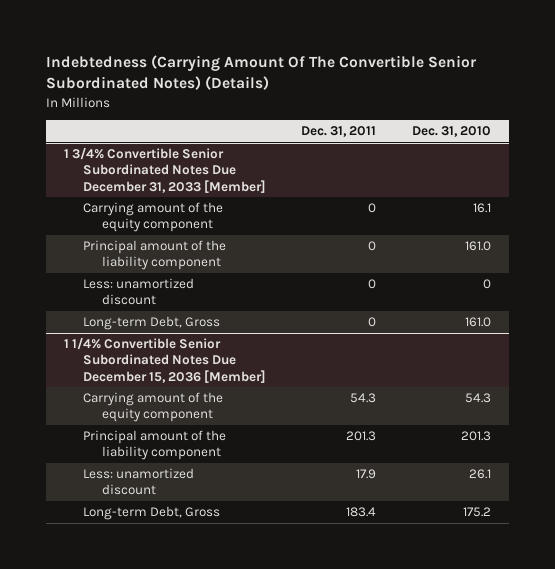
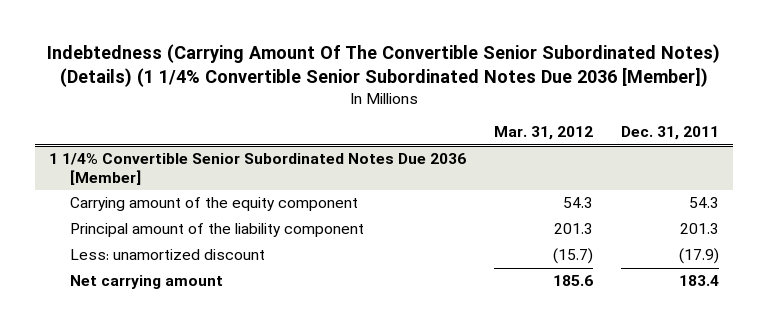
- Indebtedness (Carrying Amount Of The Convertible Senior Subordinated Notes) (Details)
+ Indebtedness (Carrying Amount Of The Convertible Senior Subordinated Notes) (Details) (1 1/4% Convertible Senior Subordinated Notes Due 2036 [Member])
- | Dec. 31, 2011 | Dec. 31, 2010
+ | Mar. 31, 2012 | Dec. 31, 2011
- 1 3/4% Convertible Senior Subordinated Notes Due December 31, 2033 [Member]
- Carrying amount of the equity component | 0 | 16.1
- Principal amount of the liability component | 0 | 161.0
- Less: unamortized discount | 0 | 0
- Long-term Debt, Gross | 0 | 161.0
- 1 1/4% Convertible Senior Subordinated Notes Due December 15, 2036 [Member]
+ 1 1/4% Convertible Senior Subordinated Notes Due 2036 [Member]
- Less: unamortized discount | 17.9 | 26.1
- Long-term Debt, Gross | 183.4 | 175.2
+ Less: unamortized discount | (15.7) | (17.9)
+ Net carrying amount | 185.6 | 183.4

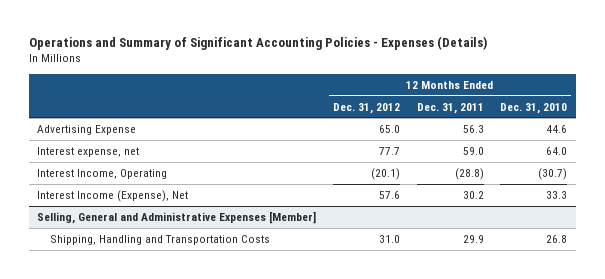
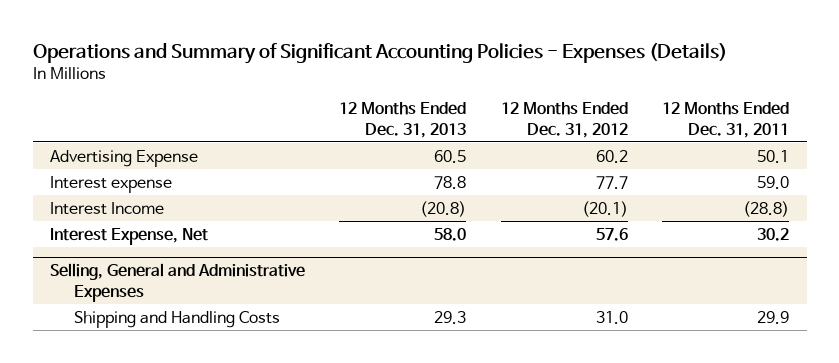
- | 12 Months Ended Dec. 31, 2012 | 12 Months Ended Dec. 31, 2011 | 12 Months Ended Dec. 31, 2010
+ | 12 Months Ended Dec. 31, 2013 | 12 Months Ended Dec. 31, 2012 | 12 Months Ended Dec. 31, 2011
- Advertising Expense | 65.0 | 56.3 | 44.6
- Interest expense, net | 77.7 | 59.0 | 64.0
- Interest Income, Operating | (20.1) | (28.8) | (30.7)
- Interest Income (Expense), Net | 57.6 | 30.2 | 33.3
- Selling, General and Administrative Expenses [Member]
- Shipping, Handling and Transportation Costs | 31.0 | 29.9 | 26.8
+ Advertising Expense | 60.5 | 60.2 | 50.1
+ Interest expense | 78.8 | 77.7 | 59.0
+ Interest Income | (20.8) | (20.1) | (28.8)
+ Interest Expense, Net | 58.0 | 57.6 | 30.2
+ Selling, General and Administrative Expenses
+ Shipping and Handling Costs | 29.3 | 31.0 | 29.9

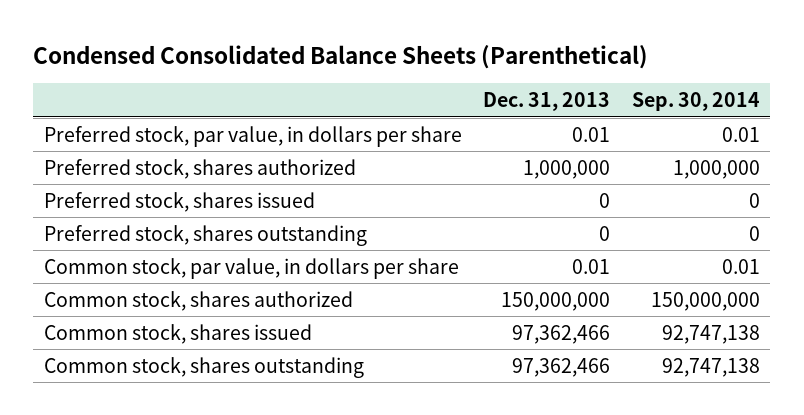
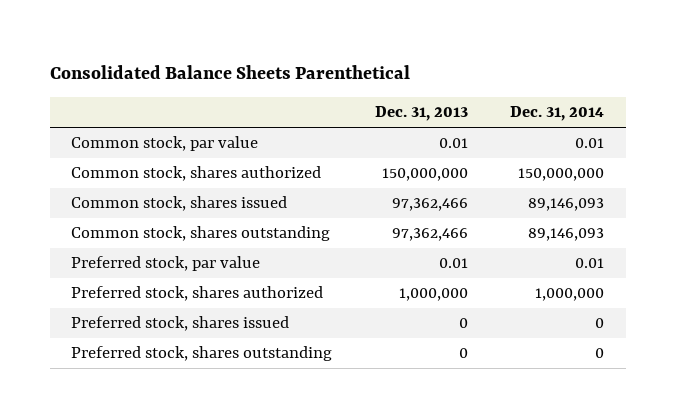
- Condensed Consolidated Balance Sheets (Parenthetical)
+ Consolidated Balance Sheets Parenthetical
- | Dec. 31, 2013 | Sep. 30, 2014
+ | Dec. 31, 2013 | Dec. 31, 2014
- Preferred stock, par value, in dollars per share | 0.01 | 0.01
- Common stock, par value, in dollars per share | 0.01 | 0.01
+ Common stock, par value | 0.01 | 0.01
+ Preferred stock, par value | 0.01 | 0.01
moved down: Preferred stock, shares authorized | 1,000,000 | 1,000,000
moved down: Preferred stock, shares issued | 0 | 0
moved down: Preferred stock, shares outstanding | 0 | 0

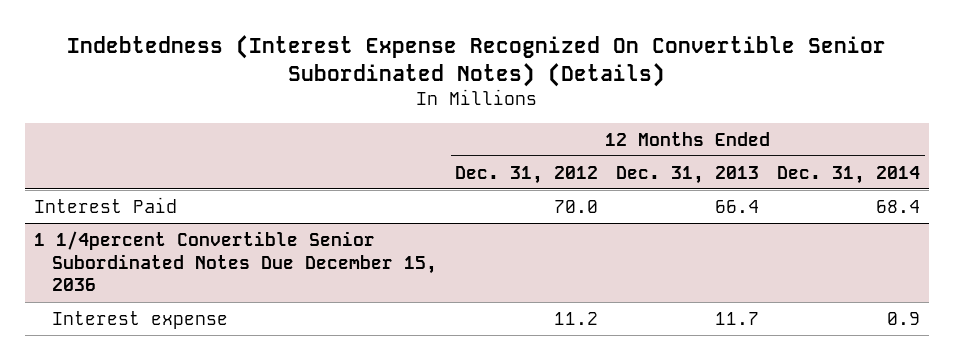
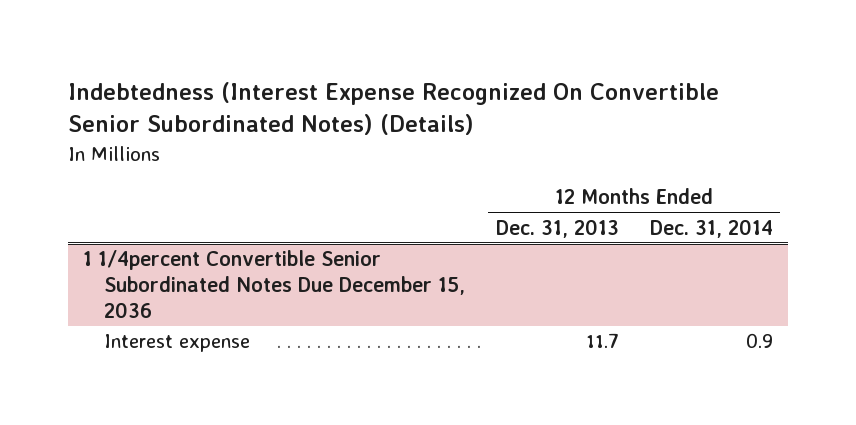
- | 12 Months Ended Dec. 31, 2012 | 12 Months Ended Dec. 31, 2013 | 12 Months Ended Dec. 31, 2014
+ | 12 Months Ended Dec. 31, 2013 | 12 Months Ended Dec. 31, 2014
- Interest Paid | 70.0 | 66.4 | 68.4

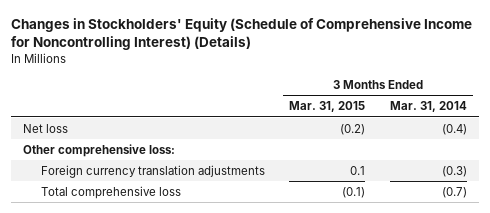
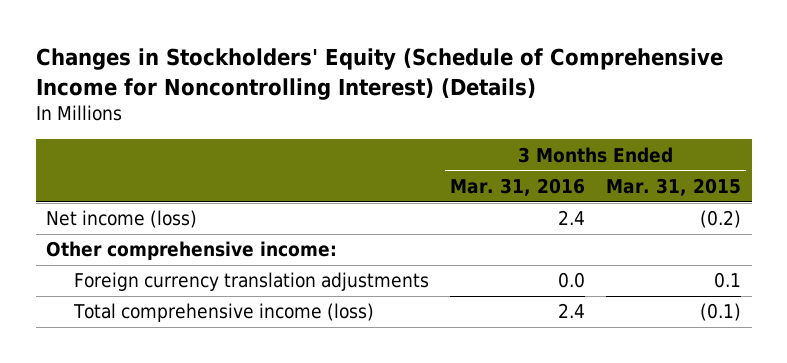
- | 3 Months Ended Mar. 31, 2015 | 3 Months Ended Mar. 31, 2014
+ | 3 Months Ended Mar. 31, 2016 | 3 Months Ended Mar. 31, 2015
- Net loss | (0.2) | (0.4)
- Other comprehensive loss:
+ Net income (loss) | 2.4 | (0.2)
+ Other comprehensive income:
- Total comprehensive loss | (0.1) | (0.7)
+ Total comprehensive income (loss) | 2.4 | (0.1)

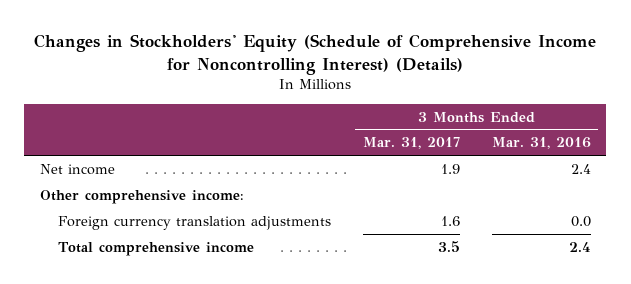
- | 3 Months Ended Mar. 31, 2016 | 3 Months Ended Mar. 31, 2015
+ | 3 Months Ended Mar. 31, 2017 | 3 Months Ended Mar. 31, 2016
- Net income (loss) | 2.4 | (0.2)
+ Net income | 1.9 | 2.4
- Total comprehensive income (loss) | 2.4 | (0.1)
+ Total comprehensive income | 3.5 | 2.4

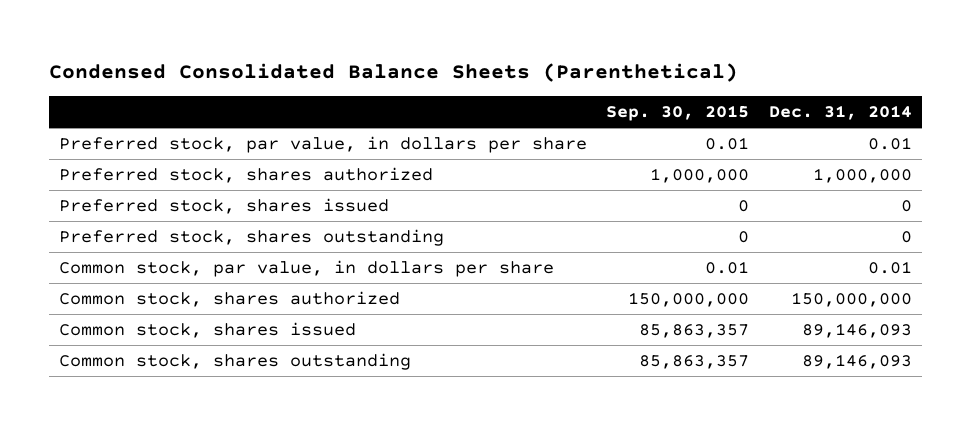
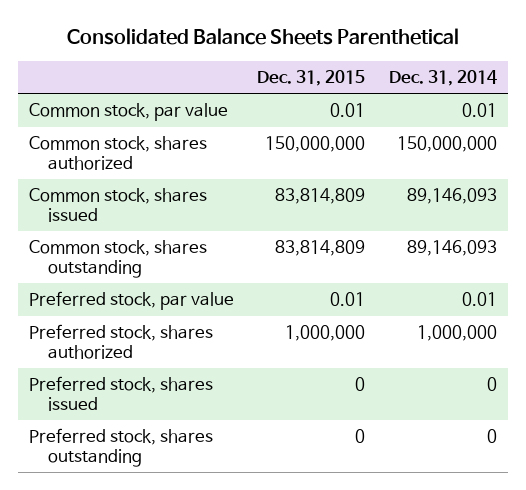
- Condensed Consolidated Balance Sheets (Parenthetical)
+ Consolidated Balance Sheets Parenthetical
- | Sep. 30, 2015 | Dec. 31, 2014
+ | Dec. 31, 2015 | Dec. 31, 2014
- Preferred stock, par value, in dollars per share | 0.01 | 0.01
- Common stock, par value, in dollars per share | 0.01 | 0.01
+ Common stock, par value | 0.01 | 0.01
+ Preferred stock, par value | 0.01 | 0.01
moved down: Preferred stock, shares authorized | 1,000,000 | 1,000,000
moved down: Preferred stock, shares issued | 0 | 0
moved down: Preferred stock, shares outstanding | 0 | 0

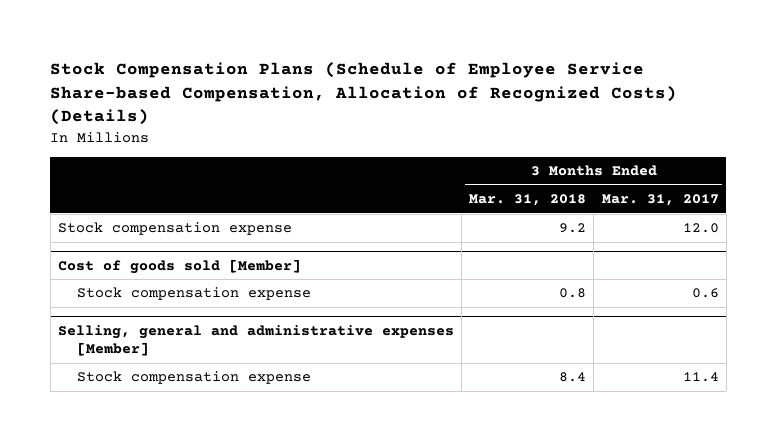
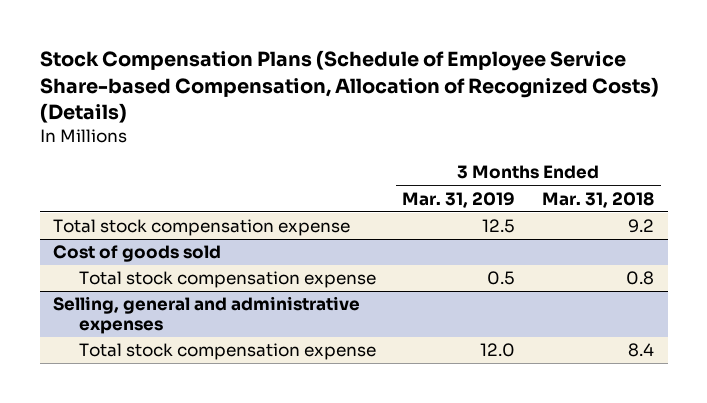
- | 3 Months Ended Mar. 31, 2018 | 3 Months Ended Mar. 31, 2017
+ | 3 Months Ended Mar. 31, 2019 | 3 Months Ended Mar. 31, 2018
- Stock compensation expense | 9.2 | 12.0
- Cost of goods sold [Member]
- Stock compensation expense | 0.8 | 0.6
- Selling, general and administrative expenses [Member]
- Stock compensation expense | 8.4 | 11.4
+ Total stock compensation expense | 12.5 | 9.2
+ Cost of goods sold
+ Total stock compensation expense | 0.5 | 0.8
+ Selling, general and administrative expenses
+ Total stock compensation expense | 12.0 | 8.4

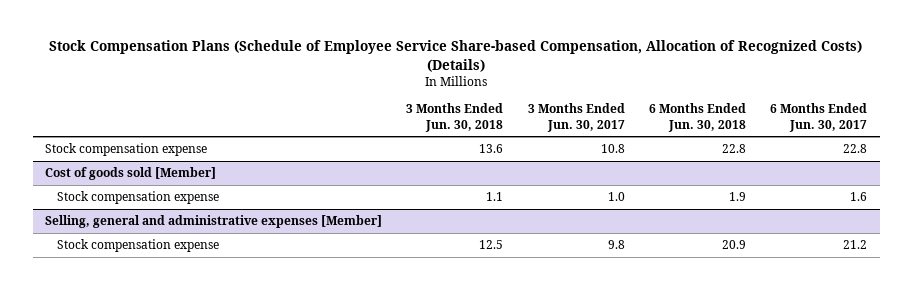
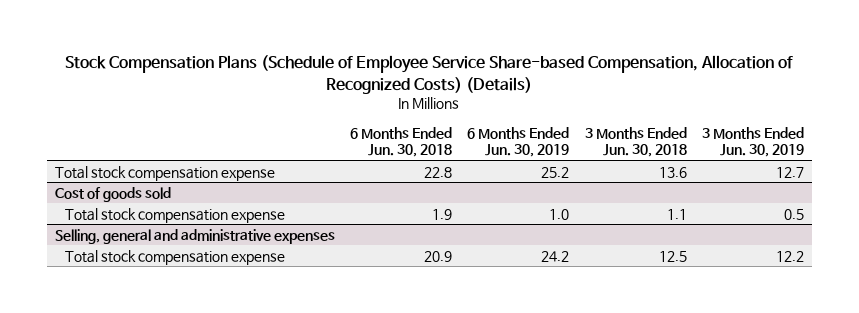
- | 3 Months Ended Jun. 30, 2018 | 3 Months Ended Jun. 30, 2017 | 6 Months Ended Jun. 30, 2018 | 6 Months Ended Jun. 30, 2017
+ | 6 Months Ended Jun. 30, 2018 | 6 Months Ended Jun. 30, 2019 | 3 Months Ended Jun. 30, 2018 | 3 Months Ended Jun. 30, 2019
- Stock compensation expense | 13.6 | 10.8 | 22.8 | 22.8
- Cost of goods sold [Member]
- Stock compensation expense | 1.1 | 1.0 | 1.9 | 1.6
- Selling, general and administrative expenses [Member]
- Stock compensation expense | 12.5 | 9.8 | 20.9 | 21.2
+ Total stock compensation expense | 22.8 | 25.2 | 13.6 | 12.7
+ Cost of goods sold
+ Total stock compensation expense | 1.9 | 1.0 | 1.1 | 0.5
+ Selling, general and administrative expenses
+ Total stock compensation expense | 20.9 | 24.2 | 12.5 | 12.2

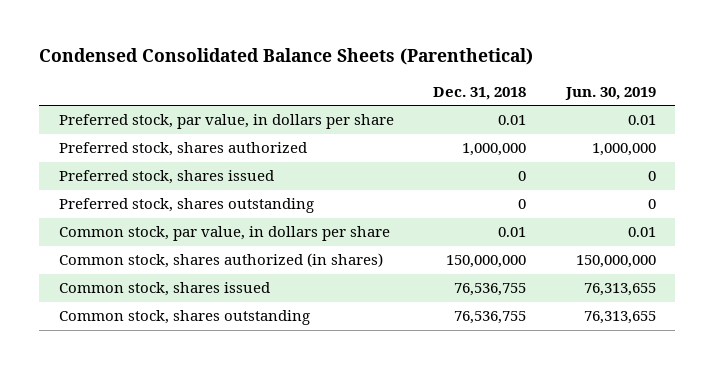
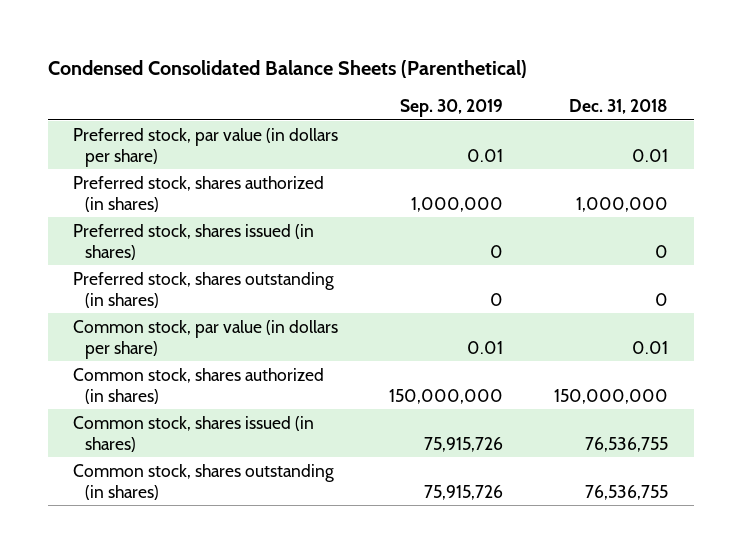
- | Dec. 31, 2018 | Jun. 30, 2019
+ | Sep. 30, 2019 | Dec. 31, 2018
- Preferred stock, par value, in dollars per share | 0.01 | 0.01
- Preferred stock, shares authorized | 1,000,000 | 1,000,000
- Preferred stock, shares issued | 0 | 0
- Preferred stock, shares outstanding | 0 | 0
- Common stock, par value, in dollars per share | 0.01 | 0.01
+ Preferred stock, par value (in dollars per share) | 0.01 | 0.01
+ Preferred stock, shares authorized (in shares) | 1,000,000 | 1,000,000
+ Preferred stock, shares issued (in shares) | 0 | 0
+ Preferred stock, shares outstanding (in shares) | 0 | 0
+ Common stock, par value (in dollars per share) | 0.01 | 0.01
- Common stock, shares issued | 76,536,755 | 76,313,655
- Common stock, shares outstanding | 76,536,755 | 76,313,655
+ Common stock, shares issued (in shares) | 75,915,726 | 76,536,755
+ Common stock, shares outstanding (in shares) | 75,915,726 | 76,536,755

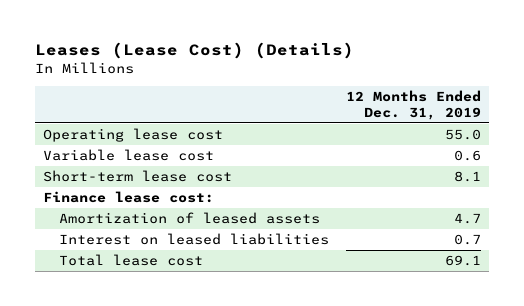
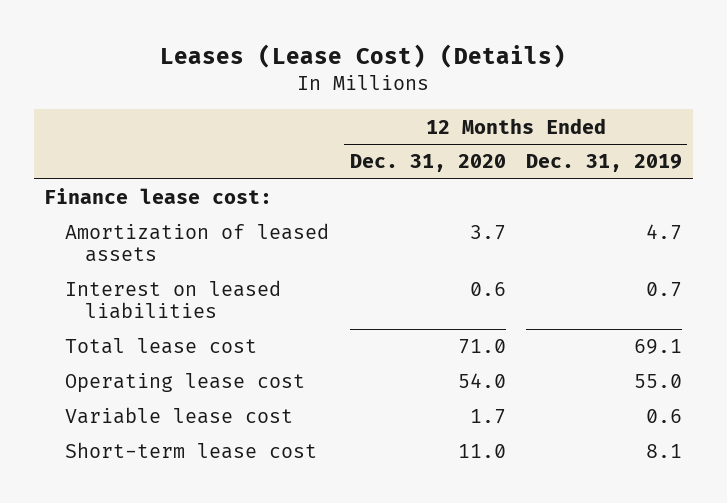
- | 12 Months Ended Dec. 31, 2019
+ | 12 Months Ended Dec. 31, 2020 | 12 Months Ended Dec. 31, 2019
moved down: Operating lease cost | 54.0 | 55.0
moved down: Variable lease cost | 1.7 | 0.6
moved down: Short-term lease cost | 11.0 | 8.1

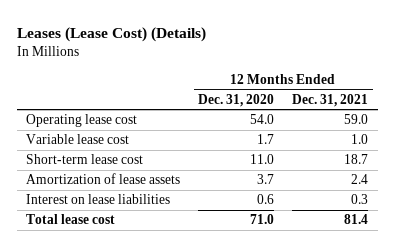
- | 12 Months Ended Dec. 31, 2020 | 12 Months Ended Dec. 31, 2019
+ | 12 Months Ended Dec. 31, 2020 | 12 Months Ended Dec. 31, 2021
- Finance lease cost:
- Amortization of leased assets | 3.7 | 4.7
- Interest on leased liabilities | 0.6 | 0.7
+ Amortization of lease assets | 3.7 | 2.4
+ Interest on lease liabilities | 0.6 | 0.3
moved down: Total lease cost | 71.0 | 81.4

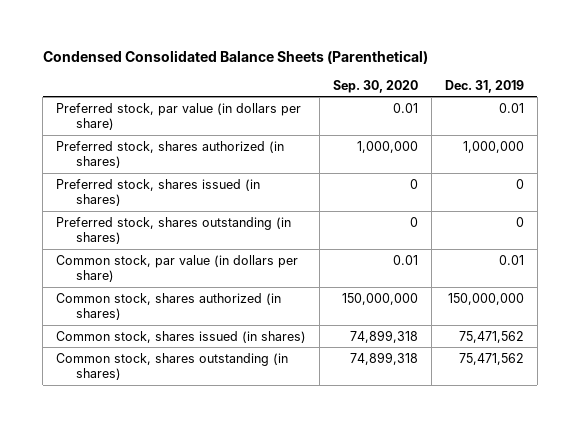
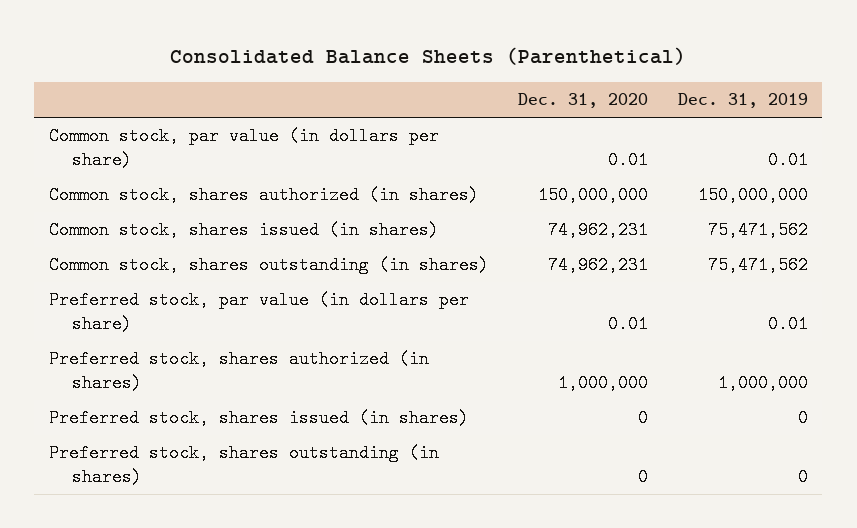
- Condensed Consolidated Balance Sheets (Parenthetical)
+ Consolidated Balance Sheets (Parenthetical)
- | Sep. 30, 2020 | Dec. 31, 2019
+ | Dec. 31, 2020 | Dec. 31, 2019
moved down: Preferred stock, par value (in dollars per share) | 0.01 | 0.01
moved down: Preferred stock, shares authorized (in shares) | 1,000,000 | 1,000,000
moved down: Preferred stock, shares issued (in shares) | 0 | 0
moved down: Preferred stock, shares outstanding (in shares) | 0 | 0

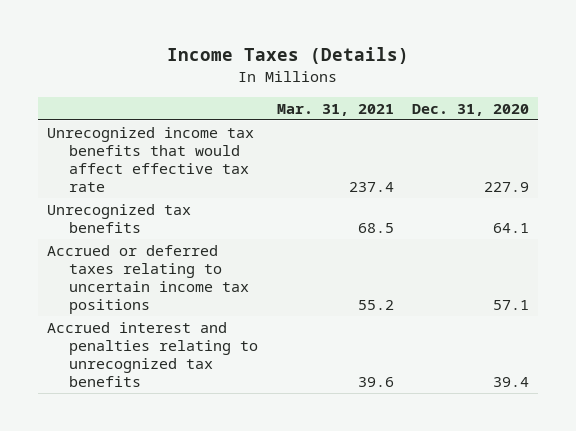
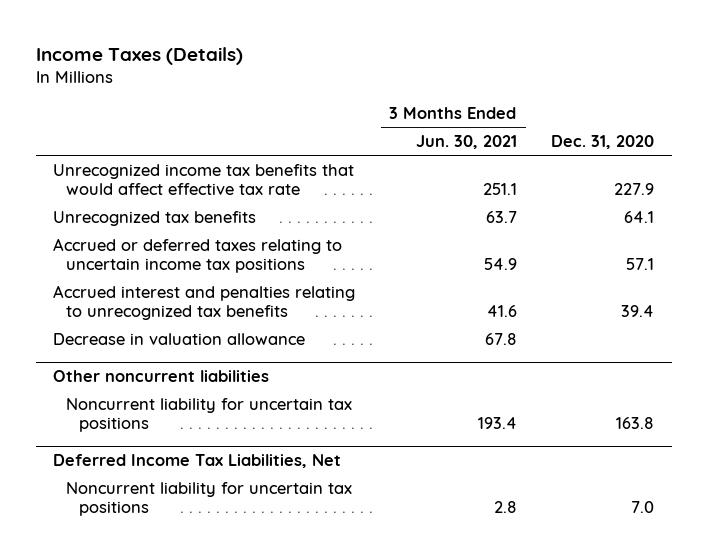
- | Mar. 31, 2021 | Dec. 31, 2020
+ | 3 Months Ended Jun. 30, 2021 | Dec. 31, 2020
+ Decrease in valuation allowance | 67.8 |
+ Other noncurrent liabilities
+ Noncurrent liability for uncertain tax positions | 193.4 | 163.8
+ Deferred Income Tax Liabilities, Net
+ Noncurrent liability for uncertain tax positions | 2.8 | 7.0

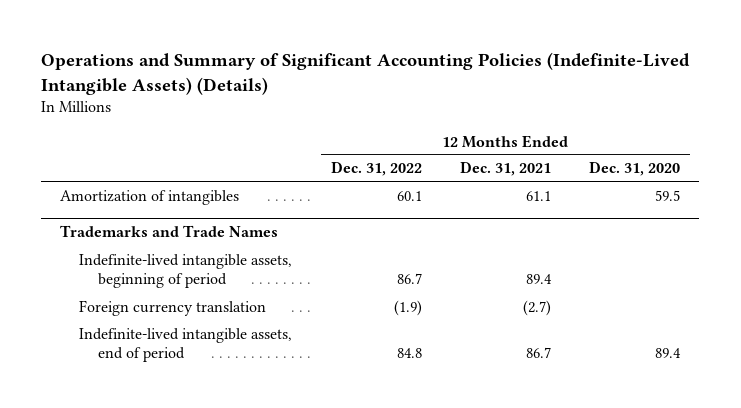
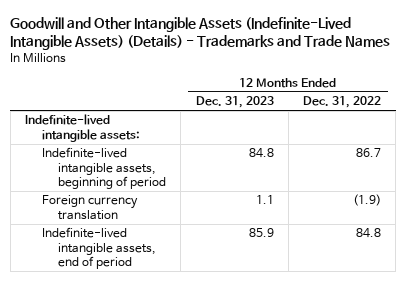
- Operations and Summary of Significant Accounting Policies (Indefinite-Lived Intangible Assets) (Details)
+ Goodwill and Other Intangible Assets (Indefinite-Lived Intangible Assets) (Details) - Trademarks and Trade Names
- | 12 Months Ended Dec. 31, 2022 | 12 Months Ended Dec. 31, 2021 | 12 Months Ended Dec. 31, 2020
+ | 12 Months Ended Dec. 31, 2023 | 12 Months Ended Dec. 31, 2022
- Amortization of intangibles | 60.1 | 61.1 | 59.5
- Trademarks and Trade Names
+ Indefinite-lived intangible assets:

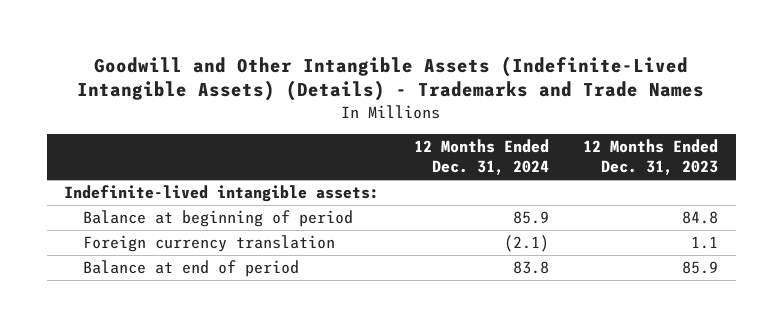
- | 12 Months Ended Dec. 31, 2023 | 12 Months Ended Dec. 31, 2022
+ | 12 Months Ended Dec. 31, 2024 | 12 Months Ended Dec. 31, 2023
- Indefinite-lived intangible assets, beginning of period | 84.8 | 86.7
+ Balance at beginning of period | 85.9 | 84.8
- Indefinite-lived intangible assets, end of period | 85.9 | 84.8
+ Balance at end of period | 83.8 | 85.9

